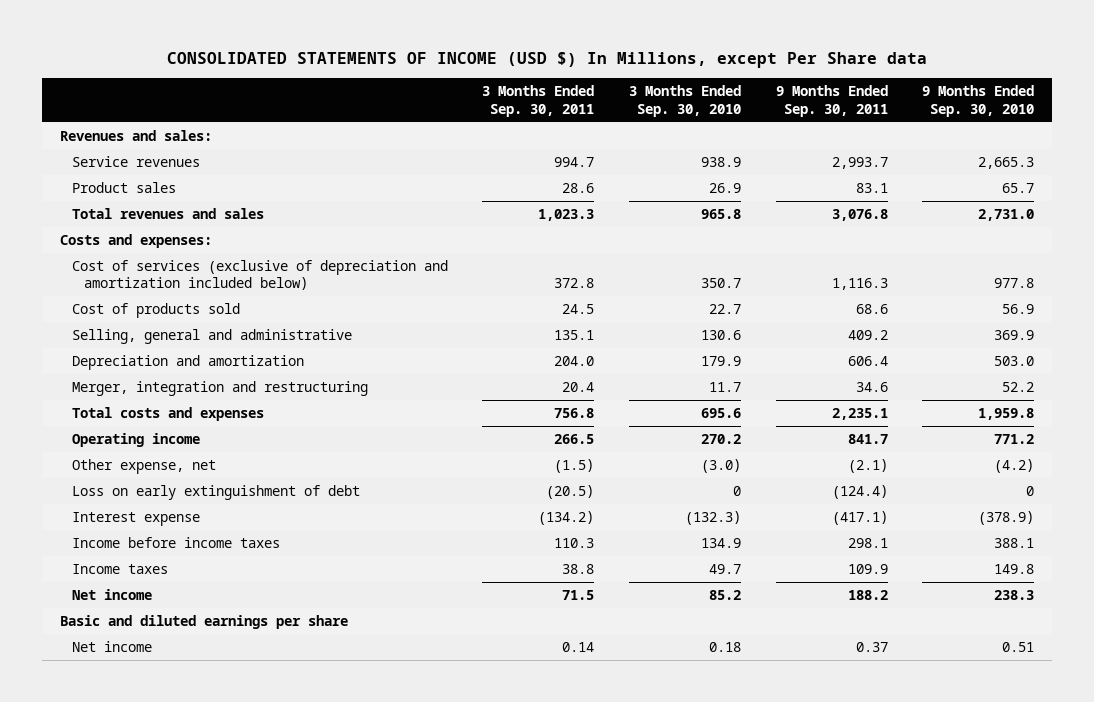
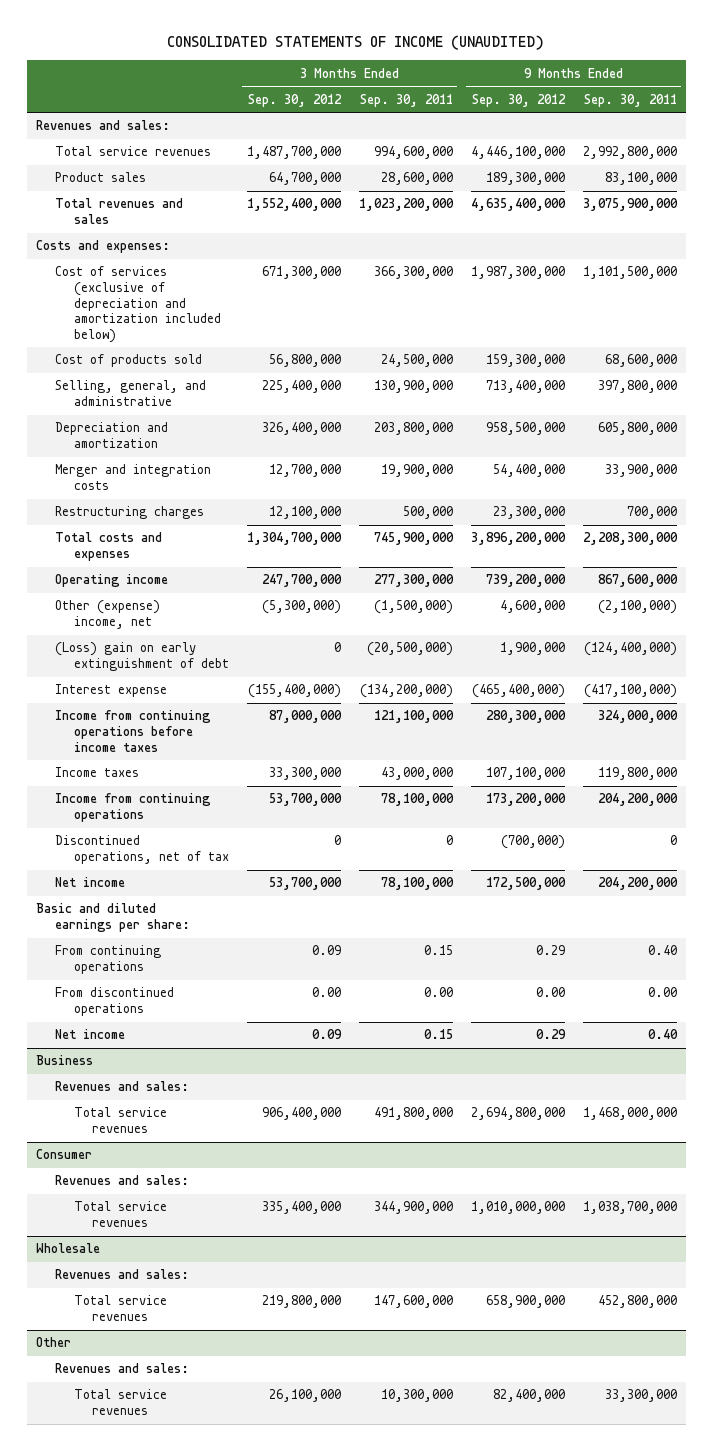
- CONSOLIDATED STATEMENTS OF INCOME (USD $) In Millions, except Per Share data
+ CONSOLIDATED STATEMENTS OF INCOME (UNAUDITED)
- | 3 Months Ended Sep. 30, 2011 | 3 Months Ended Sep. 30, 2010 | 9 Months Ended Sep. 30, 2011 | 9 Months Ended Sep. 30, 2010
+ | 3 Months Ended Sep. 30, 2012 | 3 Months Ended Sep. 30, 2011 | 9 Months Ended Sep. 30, 2012 | 9 Months Ended Sep. 30, 2011
- Service revenues | 994.7 | 938.9 | 2,993.7 | 2,665.3
- Product sales | 28.6 | 26.9 | 83.1 | 65.7
- Total revenues and sales | 1,023.3 | 965.8 | 3,076.8 | 2,731.0
+ Total service revenues | 1,487,700,000 | 994,600,000 | 4,446,100,000 | 2,992,800,000
+ Product sales | 64,700,000 | 28,600,000 | 189,300,000 | 83,100,000
+ Total revenues and sales | 1,552,400,000 | 1,023,200,000 | 4,635,400,000 | 3,075,900,000
- Cost of services (exclusive of depreciation and amortization included below) | 372.8 | 350.7 | 1,116.3 | 977.8
- Cost of products sold | 24.5 | 22.7 | 68.6 | 56.9
- Selling, general and administrative | 135.1 | 130.6 | 409.2 | 369.9
- Depreciation and amortization | 204.0 | 179.9 | 606.4 | 503.0
- Merger, integration and restructuring | 20.4 | 11.7 | 34.6 | 52.2
- Total costs and expenses | 756.8 | 695.6 | 2,235.1 | 1,959.8
- Operating income | 266.5 | 270.2 | 841.7 | 771.2
- Other expense, net | (1.5) | (3.0) | (2.1) | (4.2)
- Loss on early extinguishment of debt | (20.5) | 0 | (124.4) | 0
- Interest expense | (134.2) | (132.3) | (417.1) | (378.9)
- Income before income taxes | 110.3 | 134.9 | 298.1 | 388.1
- Income taxes | 38.8 | 49.7 | 109.9 | 149.8
- Net income | 71.5 | 85.2 | 188.2 | 238.3
- Basic and diluted earnings per share
- Net income | 0.14 | 0.18 | 0.37 | 0.51
+ Cost of services (exclusive of depreciation and amortization included below) | 671,300,000 | 366,300,000 | 1,987,300,000 | 1,101,500,000
+ Cost of products sold | 56,800,000 | 24,500,000 | 159,300,000 | 68,600,000
+ Selling, general, and administrative | 225,400,000 | 130,900,000 | 713,400,000 | 397,800,000
+ Depreciation and amortization | 326,400,000 | 203,800,000 | 958,500,000 | 605,800,000
+ Merger and integration costs | 12,700,000 | 19,900,000 | 54,400,000 | 33,900,000
+ Restructuring charges | 12,100,000 | 500,000 | 23,300,000 | 700,000
+ Total costs and expenses | 1,304,700,000 | 745,900,000 | 3,896,200,000 | 2,208,300,000
+ Operating income | 247,700,000 | 277,300,000 | 739,200,000 | 867,600,000
+ Other (expense) income, net | (5,300,000) | (1,500,000) | 4,600,000 | (2,100,000)
+ (Loss) gain on early extinguishment of debt | 0 | (20,500,000) | 1,900,000 | (124,400,000)
+ Interest expense | (155,400,000) | (134,200,000) | (465,400,000) | (417,100,000)
+ Income from continuing operations before income taxes | 87,000,000 | 121,100,000 | 280,300,000 | 324,000,000
+ Income taxes | 33,300,000 | 43,000,000 | 107,100,000 | 119,800,000
+ Income from continuing operations | 53,700,000 | 78,100,000 | 173,200,000 | 204,200,000
+ Discontinued operations, net of tax | 0 | 0 | (700,000) | 0
+ Net income | 53,700,000 | 78,100,000 | 172,500,000 | 204,200,000
+ Basic and diluted earnings per share:
+ From continuing operations | 0.09 | 0.15 | 0.29 | 0.40
+ From discontinued operations | 0.00 | 0.00 | 0.00 | 0.00
+ Net income | 0.09 | 0.15 | 0.29 | 0.40
+ Business
+ Revenues and sales:
+ Total service revenues | 906,400,000 | 491,800,000 | 2,694,800,000 | 1,468,000,000
+ Consumer
+ Revenues and sales:
+ Total service revenues | 335,400,000 | 344,900,000 | 1,010,000,000 | 1,038,700,000
+ Wholesale
+ Revenues and sales:
+ Total service revenues | 219,800,000 | 147,600,000 | 658,900,000 | 452,800,000
+ Other
+ Revenues and sales:
+ Total service revenues | 26,100,000 | 10,300,000 | 82,400,000 | 33,300,000

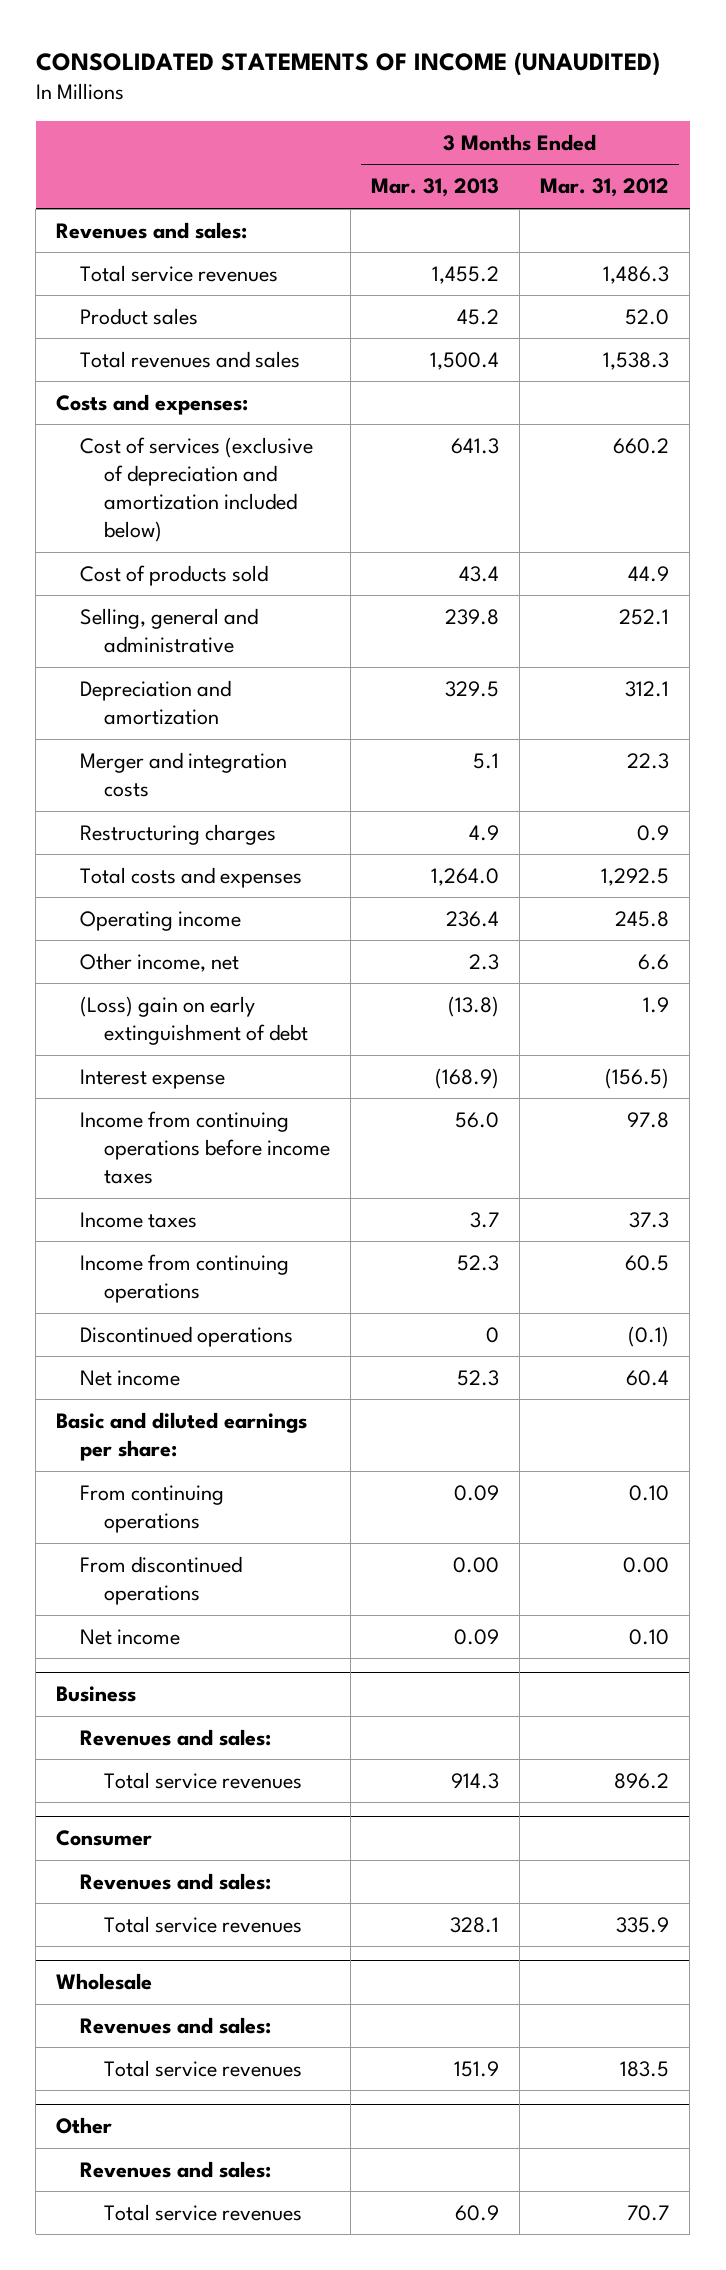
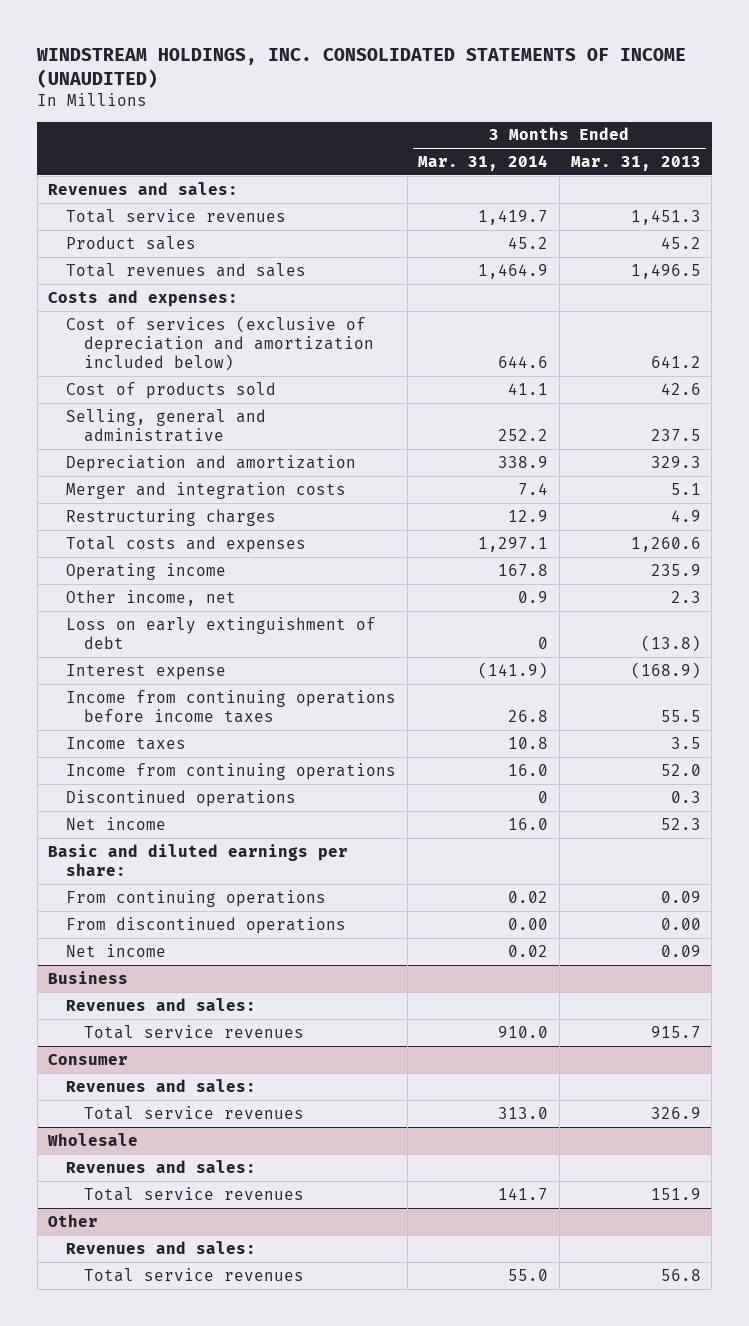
- CONSOLIDATED STATEMENTS OF INCOME (UNAUDITED)
+ WINDSTREAM HOLDINGS, INC. CONSOLIDATED STATEMENTS OF INCOME (UNAUDITED)
- | 3 Months Ended Mar. 31, 2013 | 3 Months Ended Mar. 31, 2012
+ | 3 Months Ended Mar. 31, 2014 | 3 Months Ended Mar. 31, 2013
- Total service revenues | 1,455.2 | 1,486.3
+ Total service revenues | 1,419.7 | 1,451.3
- Total revenues and sales | 1,500.4 | 1,538.3
+ Total revenues and sales | 1,464.9 | 1,496.5
- Cost of services (exclusive of depreciation and amortization included below) | 641.3 | 660.2
- Cost of products sold | 43.4 | 44.9
- Selling, general and administrative | 239.8 | 252.1
- Depreciation and amortization | 329.5 | 312.1
+ Cost of services (exclusive of depreciation and amortization included below) | 644.6 | 641.2
+ Cost of products sold | 41.1 | 42.6
+ Selling, general and administrative | 252.2 | 237.5
+ Depreciation and amortization | 338.9 | 329.3
- Total costs and expenses | 1,264.0 | 1,292.5
- Operating income | 236.4 | 245.8
+ Total costs and expenses | 1,297.1 | 1,260.6
+ Operating income | 167.8 | 235.9
- (Loss) gain on early extinguishment of debt | (13.8) | 1.9
+ Loss on early extinguishment of debt | 0 | (13.8)
- Income from continuing operations before income taxes | 56.0 | 97.8
- Income taxes | 3.7 | 37.3
- Income from continuing operations | 52.3 | 60.5
- Discontinued operations | 0 | (0.1)
+ Income from continuing operations before income taxes | 26.8 | 55.5
+ Income taxes | 10.8 | 3.5
+ Income from continuing operations | 16.0 | 52.0
+ Discontinued operations | 0 | 0.3
@ Business
- Total service revenues | 914.3 | 896.2
+ Total service revenues | 910.0 | 915.7
@ Consumer
- Total service revenues | 328.1 | 335.9
+ Total service revenues | 313.0 | 326.9
@ Other
- Total service revenues | 60.9 | 70.7
+ Total service revenues | 55.0 | 56.8

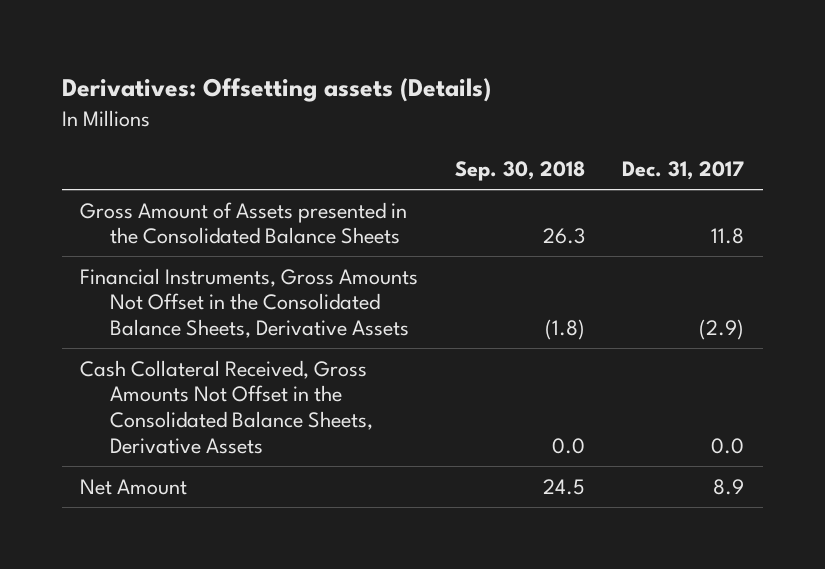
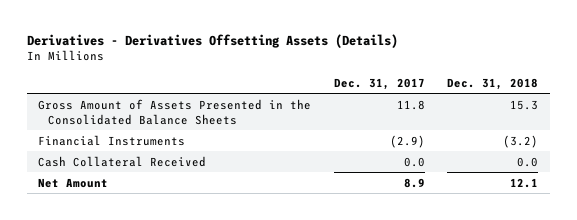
- Derivatives: Offsetting assets (Details)
+ Derivatives - Derivatives Offsetting Assets (Details)
- | Sep. 30, 2018 | Dec. 31, 2017
+ | Dec. 31, 2017 | Dec. 31, 2018
- Gross Amount of Assets presented in the Consolidated Balance Sheets | 26.3 | 11.8
- Financial Instruments, Gross Amounts Not Offset in the Consolidated Balance Sheets, Derivative Assets | (1.8) | (2.9)
- Cash Collateral Received, Gross Amounts Not Offset in the Consolidated Balance Sheets, Derivative Assets | 0.0 | 0.0
+ Gross Amount of Assets Presented in the Consolidated Balance Sheets | 11.8 | 15.3
+ Financial Instruments | (2.9) | (3.2)
+ Cash Collateral Received | 0.0 | 0.0

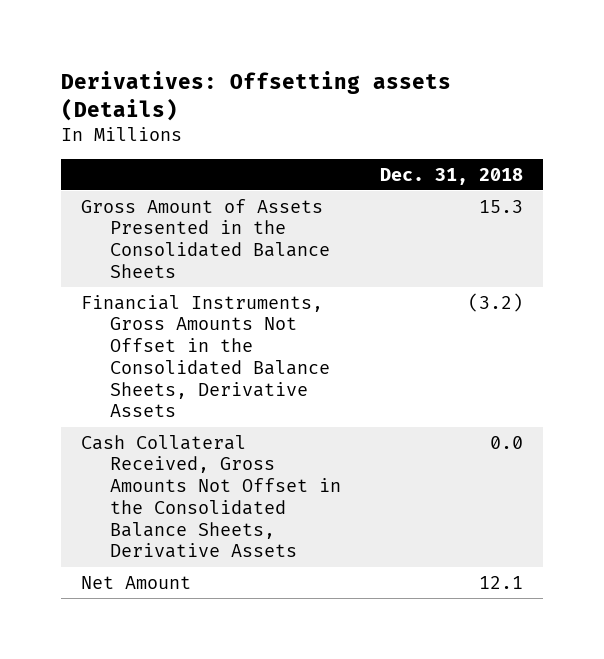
- Derivatives - Derivatives Offsetting Assets (Details)
+ Derivatives: Offsetting assets (Details)
- | Dec. 31, 2017 | Dec. 31, 2018
+ | Dec. 31, 2018
- Financial Instruments | (2.9) | (3.2)
- Cash Collateral Received | 0.0 | 0.0
+ Financial Instruments, Gross Amounts Not Offset in the Consolidated Balance Sheets, Derivative Assets | (3.2)
+ Cash Collateral Received, Gross Amounts Not Offset in the Consolidated Balance Sheets, Derivative Assets | 0.0

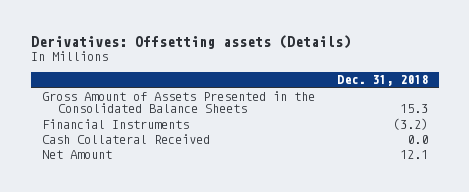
- Financial Instruments, Gross Amounts Not Offset in the Consolidated Balance Sheets, Derivative Assets | (3.2)
- Cash Collateral Received, Gross Amounts Not Offset in the Consolidated Balance Sheets, Derivative Assets | 0.0
+ Financial Instruments | (3.2)
+ Cash Collateral Received | 0.0

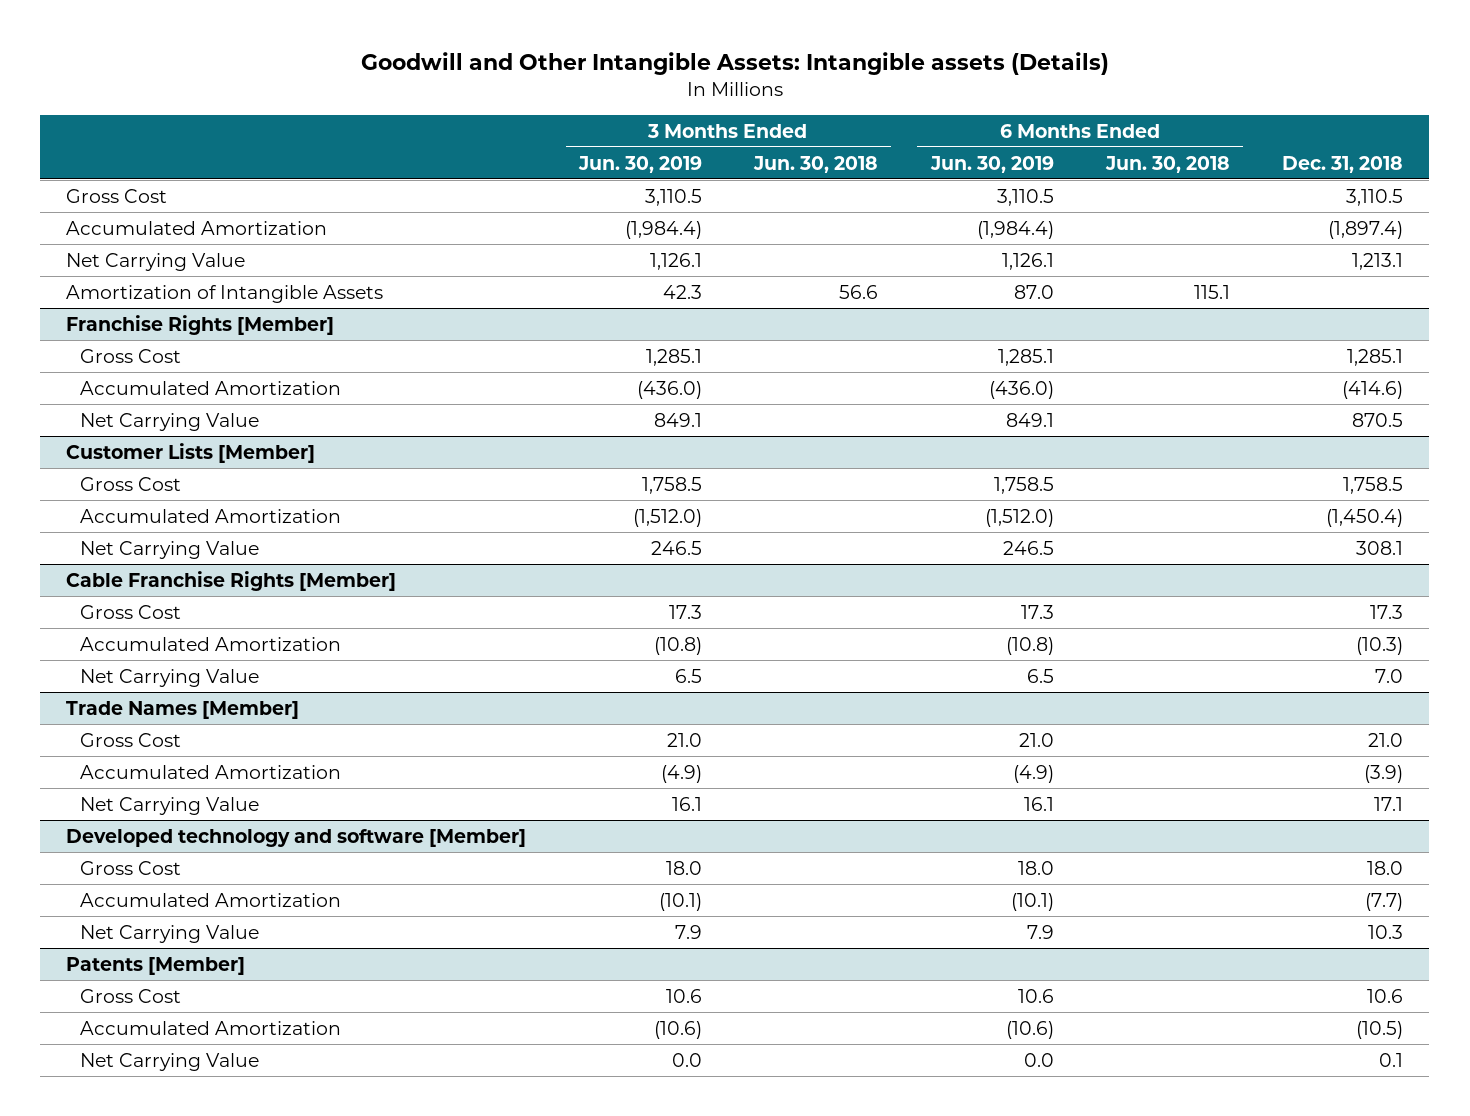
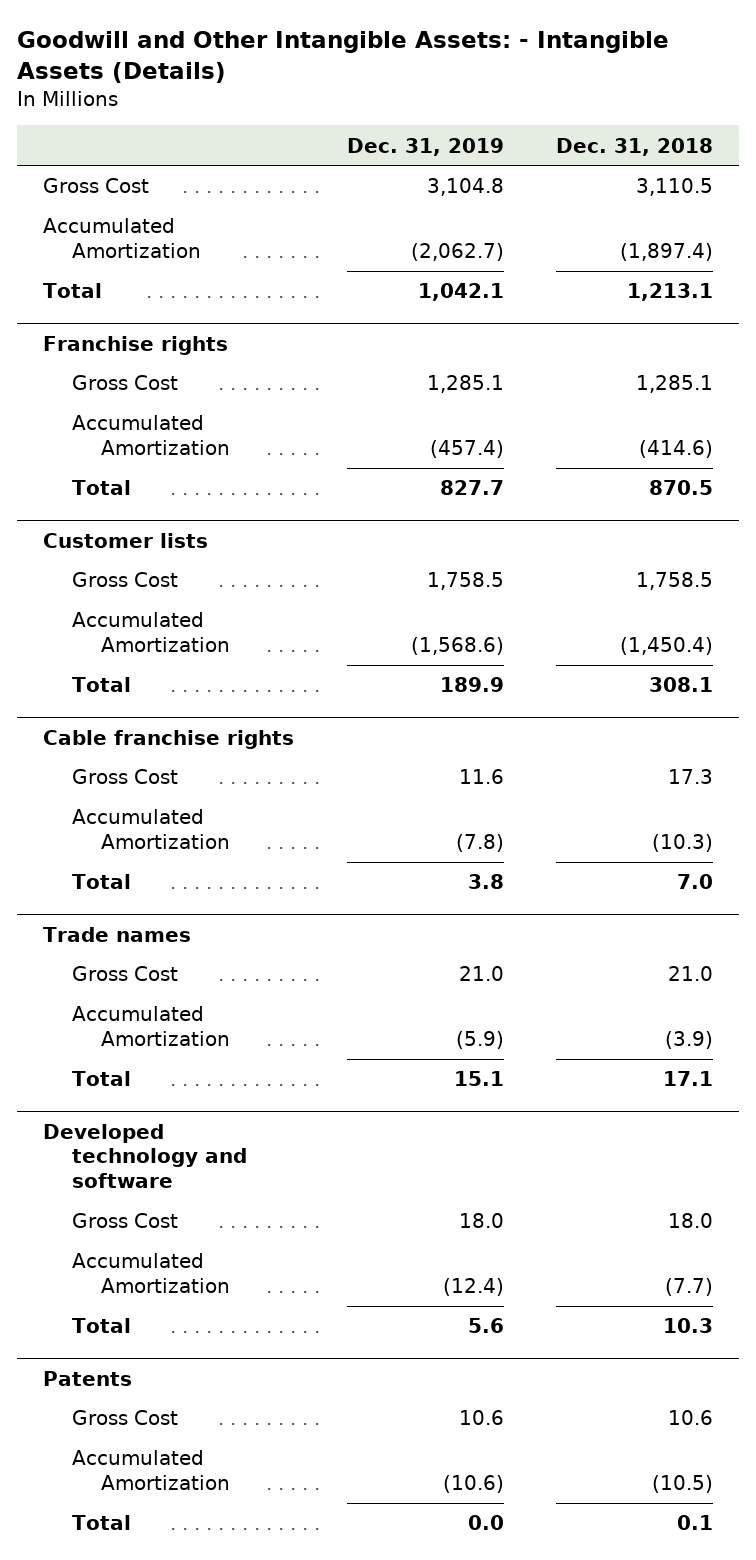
- Goodwill and Other Intangible Assets: Intangible assets (Details)
+ Goodwill and Other Intangible Assets: - Intangible Assets (Details)
- | 3 Months Ended Jun. 30, 2019 | 3 Months Ended Jun. 30, 2018 | 6 Months Ended Jun. 30, 2019 | 6 Months Ended Jun. 30, 2018 | Dec. 31, 2018
+ | Dec. 31, 2019 | Dec. 31, 2018
- Net Carrying Value | 1,126.1 | | 1,126.1 | | 1,213.1
- Amortization of Intangible Assets | 42.3 | 56.6 | 87.0 | 115.1 |
- Franchise Rights [Member]
+ Total | 1,042.1 | 1,213.1
+ Franchise rights
- Net Carrying Value | 849.1 | | 849.1 | | 870.5
- Customer Lists [Member]
+ Total | 827.7 | 870.5
+ Customer lists
- Net Carrying Value | 246.5 | | 246.5 | | 308.1
- Cable Franchise Rights [Member]
+ Total | 189.9 | 308.1
+ Cable franchise rights
- Net Carrying Value | 6.5 | | 6.5 | | 7.0
- Trade Names [Member]
+ Total | 3.8 | 7.0
+ Trade names
- Net Carrying Value | 16.1 | | 16.1 | | 17.1
- Developed technology and software [Member]
+ Total | 15.1 | 17.1
+ Developed technology and software
- Net Carrying Value | 7.9 | | 7.9 | | 10.3
- Patents [Member]
+ Total | 5.6 | 10.3
+ Patents
- Net Carrying Value | 0.0 | | 0.0 | | 0.1
+ Total | 0.0 | 0.1

